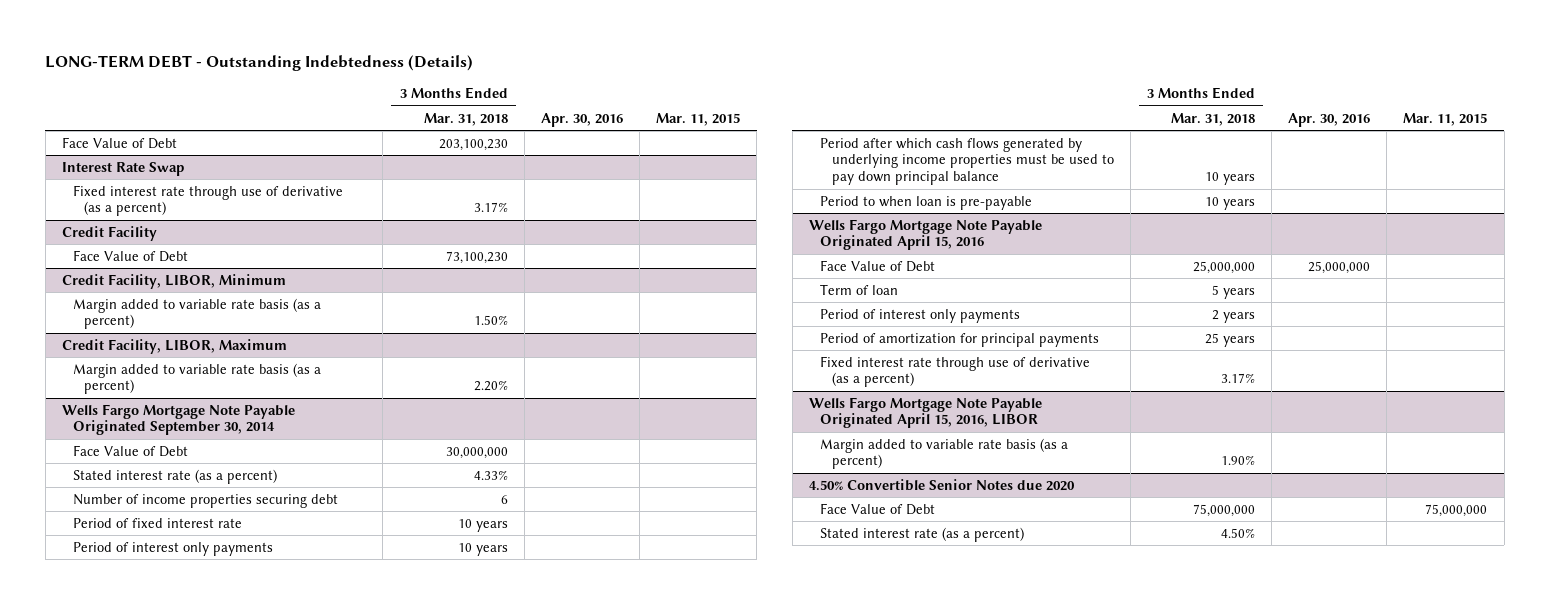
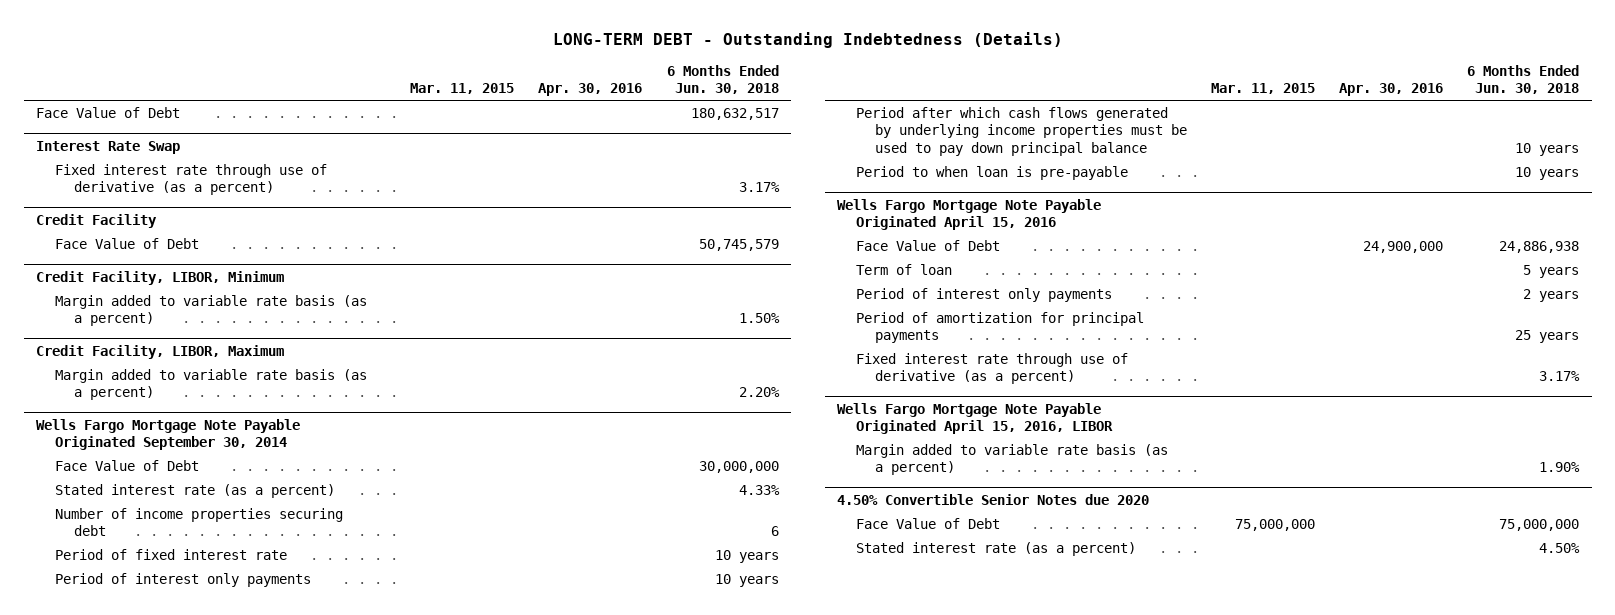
- | 3 Months Ended Mar. 31, 2018 | Apr. 30, 2016 | Mar. 11, 2015
+ | Mar. 11, 2015 | Apr. 30, 2016 | 6 Months Ended Jun. 30, 2018
@ Wells Fargo Mortgage Note Payable Originated April 15, 2016
- Face Value of Debt | 25,000,000 | 25,000,000 |
+ Face Value of Debt | | 24,900,000 | 24,886,938

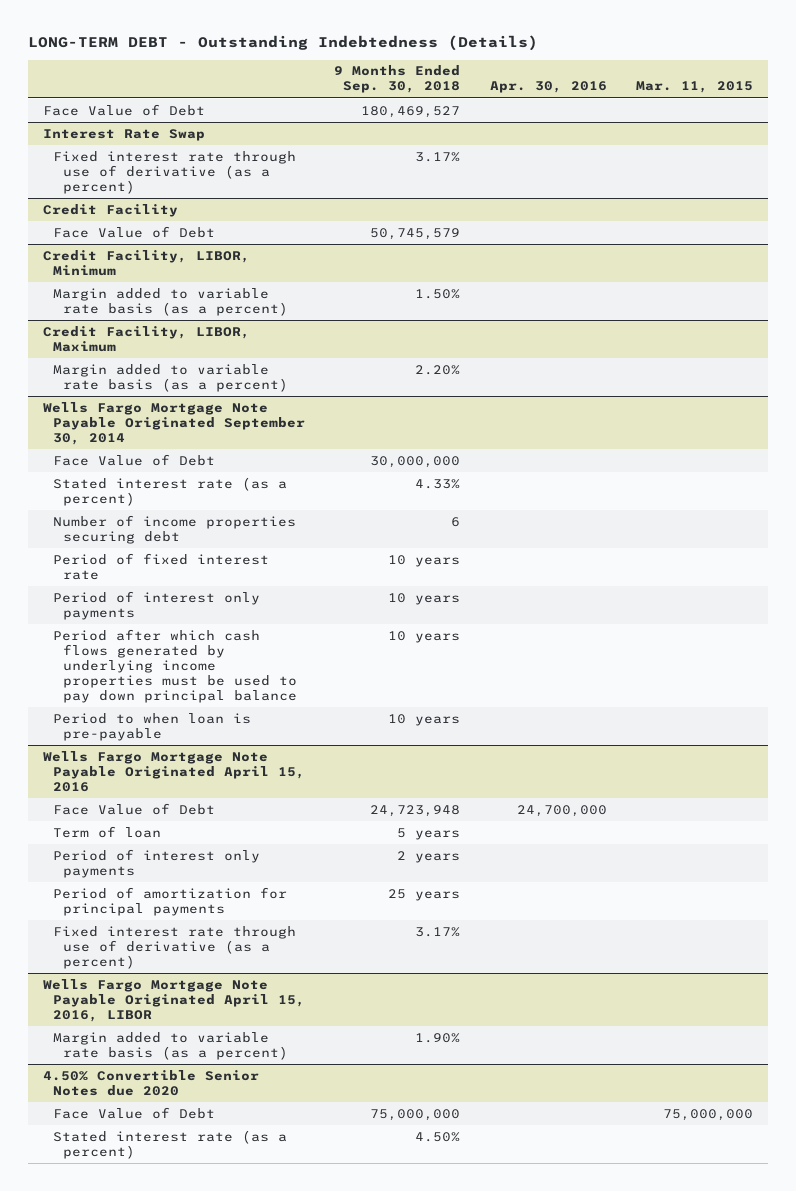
- | Mar. 11, 2015 | Apr. 30, 2016 | 6 Months Ended Jun. 30, 2018
+ | 9 Months Ended Sep. 30, 2018 | Apr. 30, 2016 | Mar. 11, 2015
@ Wells Fargo Mortgage Note Payable Originated April 15, 2016
- Face Value of Debt | | 24,900,000 | 24,886,938
+ Face Value of Debt | 24,723,948 | 24,700,000 |

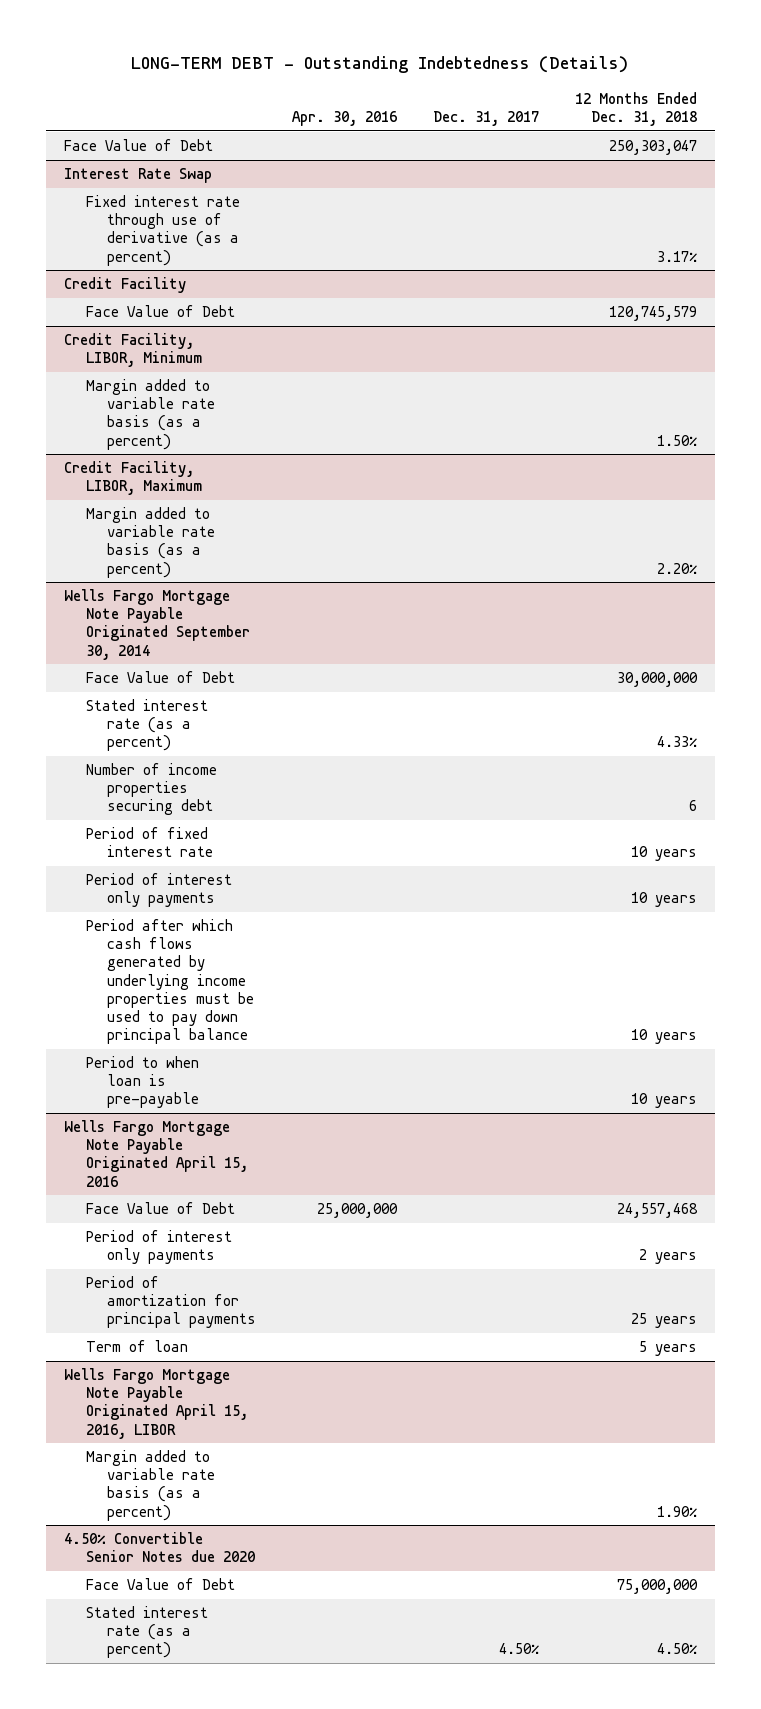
- | 9 Months Ended Sep. 30, 2018 | Apr. 30, 2016 | Mar. 11, 2015
+ | Apr. 30, 2016 | Dec. 31, 2017 | 12 Months Ended Dec. 31, 2018
@ Wells Fargo Mortgage Note Payable Originated April 15, 2016
- Face Value of Debt | 24,723,948 | 24,700,000 |
+ Face Value of Debt | 25,000,000 | | 24,557,468
- Fixed interest rate through use of derivative (as a percent) | 3.17% | |
moved down: Term of loan | | | 5 years

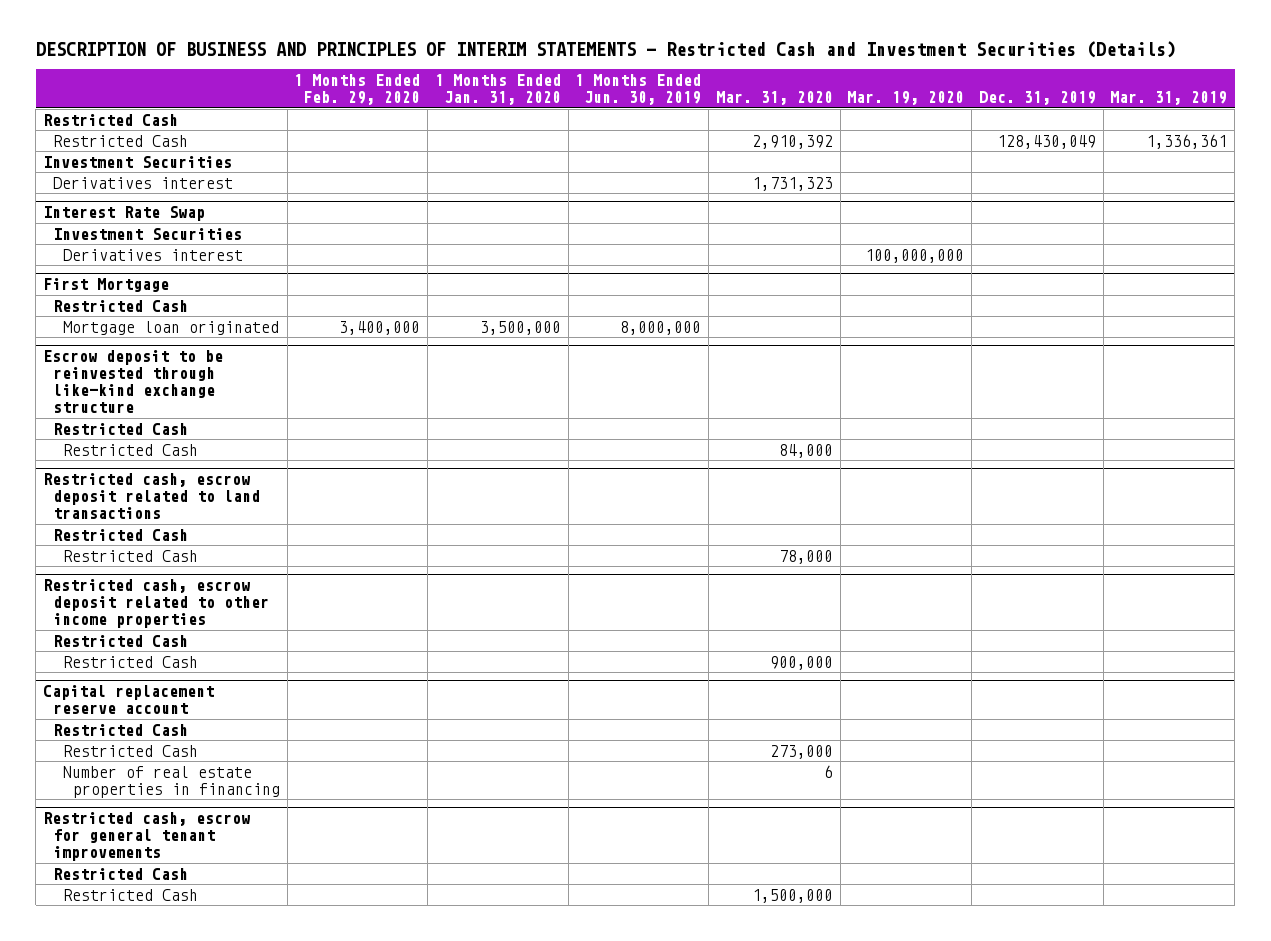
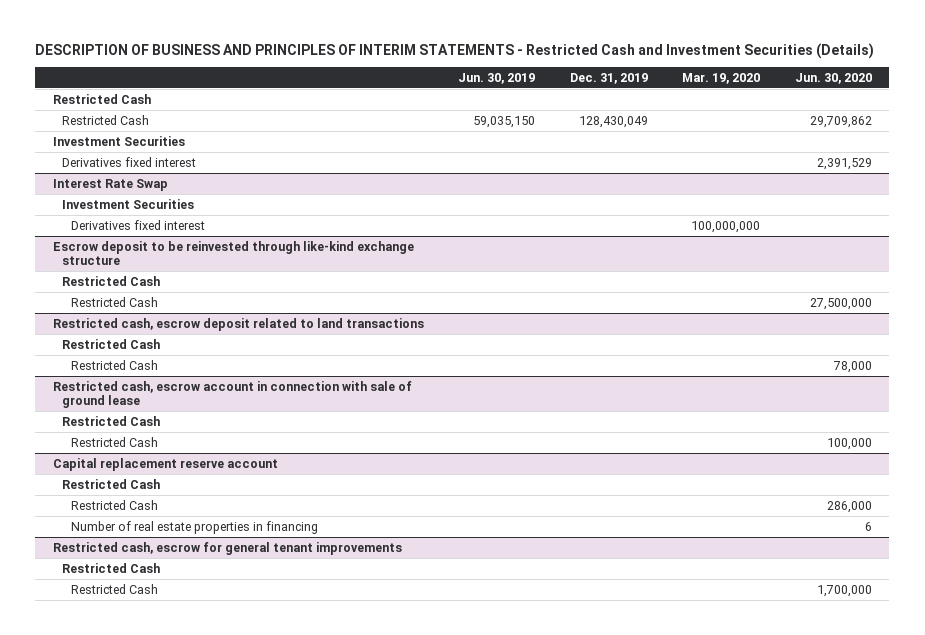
- | 1 Months Ended Feb. 29, 2020 | 1 Months Ended Jan. 31, 2020 | 1 Months Ended Jun. 30, 2019 | Mar. 31, 2020 | Mar. 19, 2020 | Dec. 31, 2019 | Mar. 31, 2019
+ | Jun. 30, 2019 | Dec. 31, 2019 | Mar. 19, 2020 | Jun. 30, 2020
- Derivatives interest | | | | 1,731,323 | | |
+ Derivatives fixed interest | | | | 2,391,529
@ Interest Rate Swap
- Derivatives interest | | | | | 100,000,000 | |
- First Mortgage
- Restricted Cash
- Mortgage loan originated | 3,400,000 | 3,500,000 | 8,000,000 | | | |
@ Interest Rate Swap
+ Derivatives fixed interest | | | 100,000,000 |
- Restricted cash, escrow deposit related to other income properties
- Restricted Cash
- Restricted Cash | | | | 900,000 | | |
+ Restricted cash, escrow account in connection with sale of ground lease
+ Restricted Cash
+ Restricted Cash | | | | 100,000

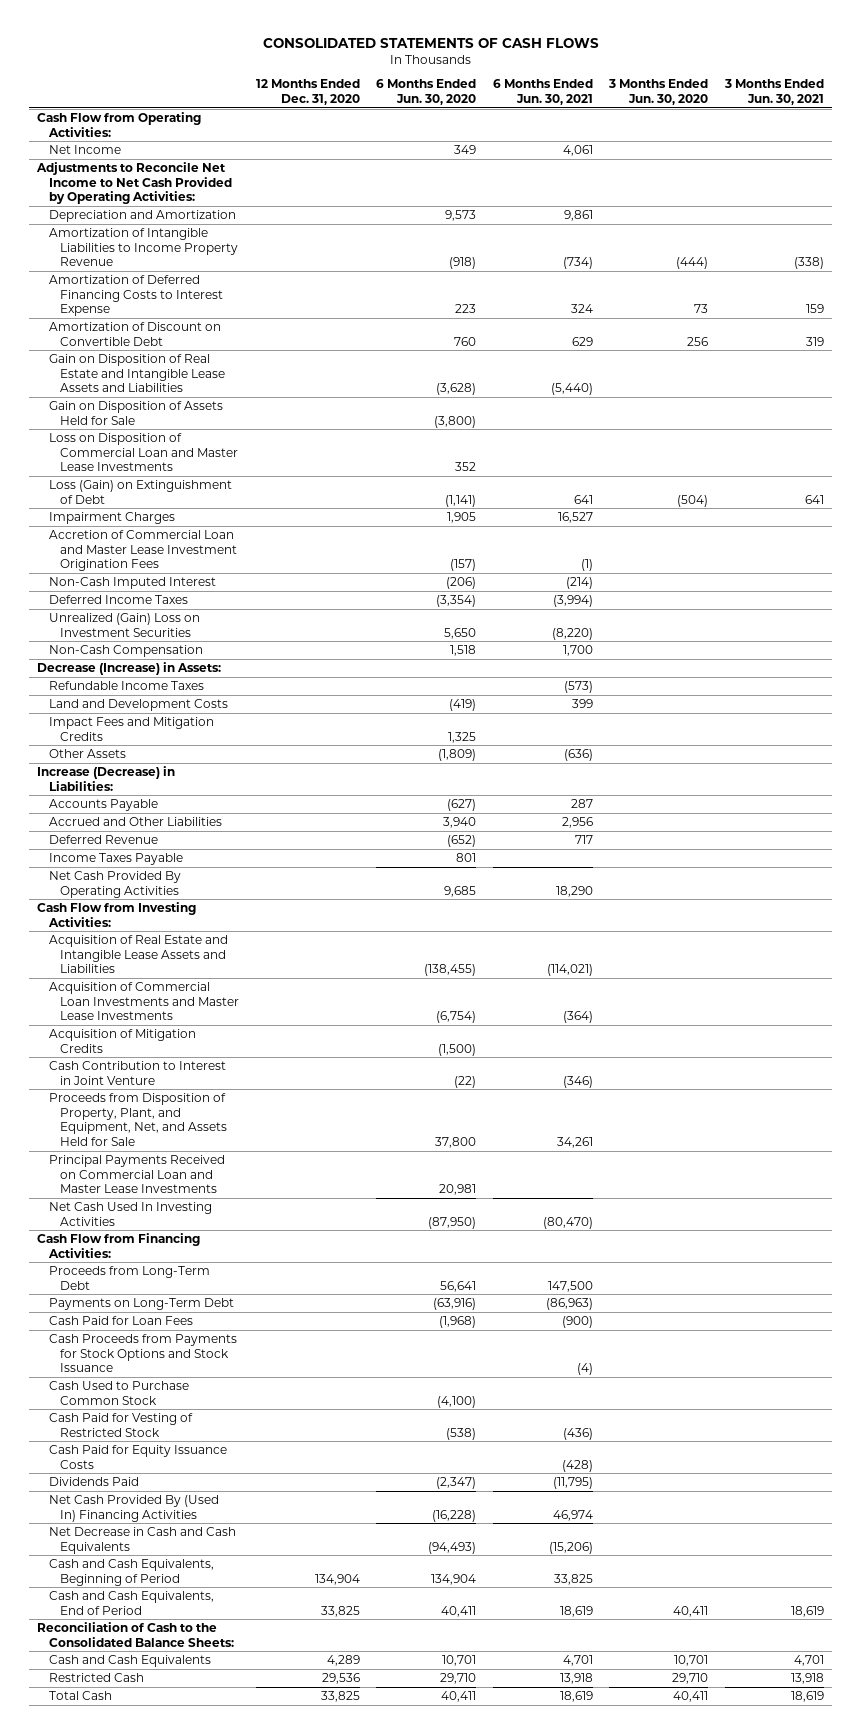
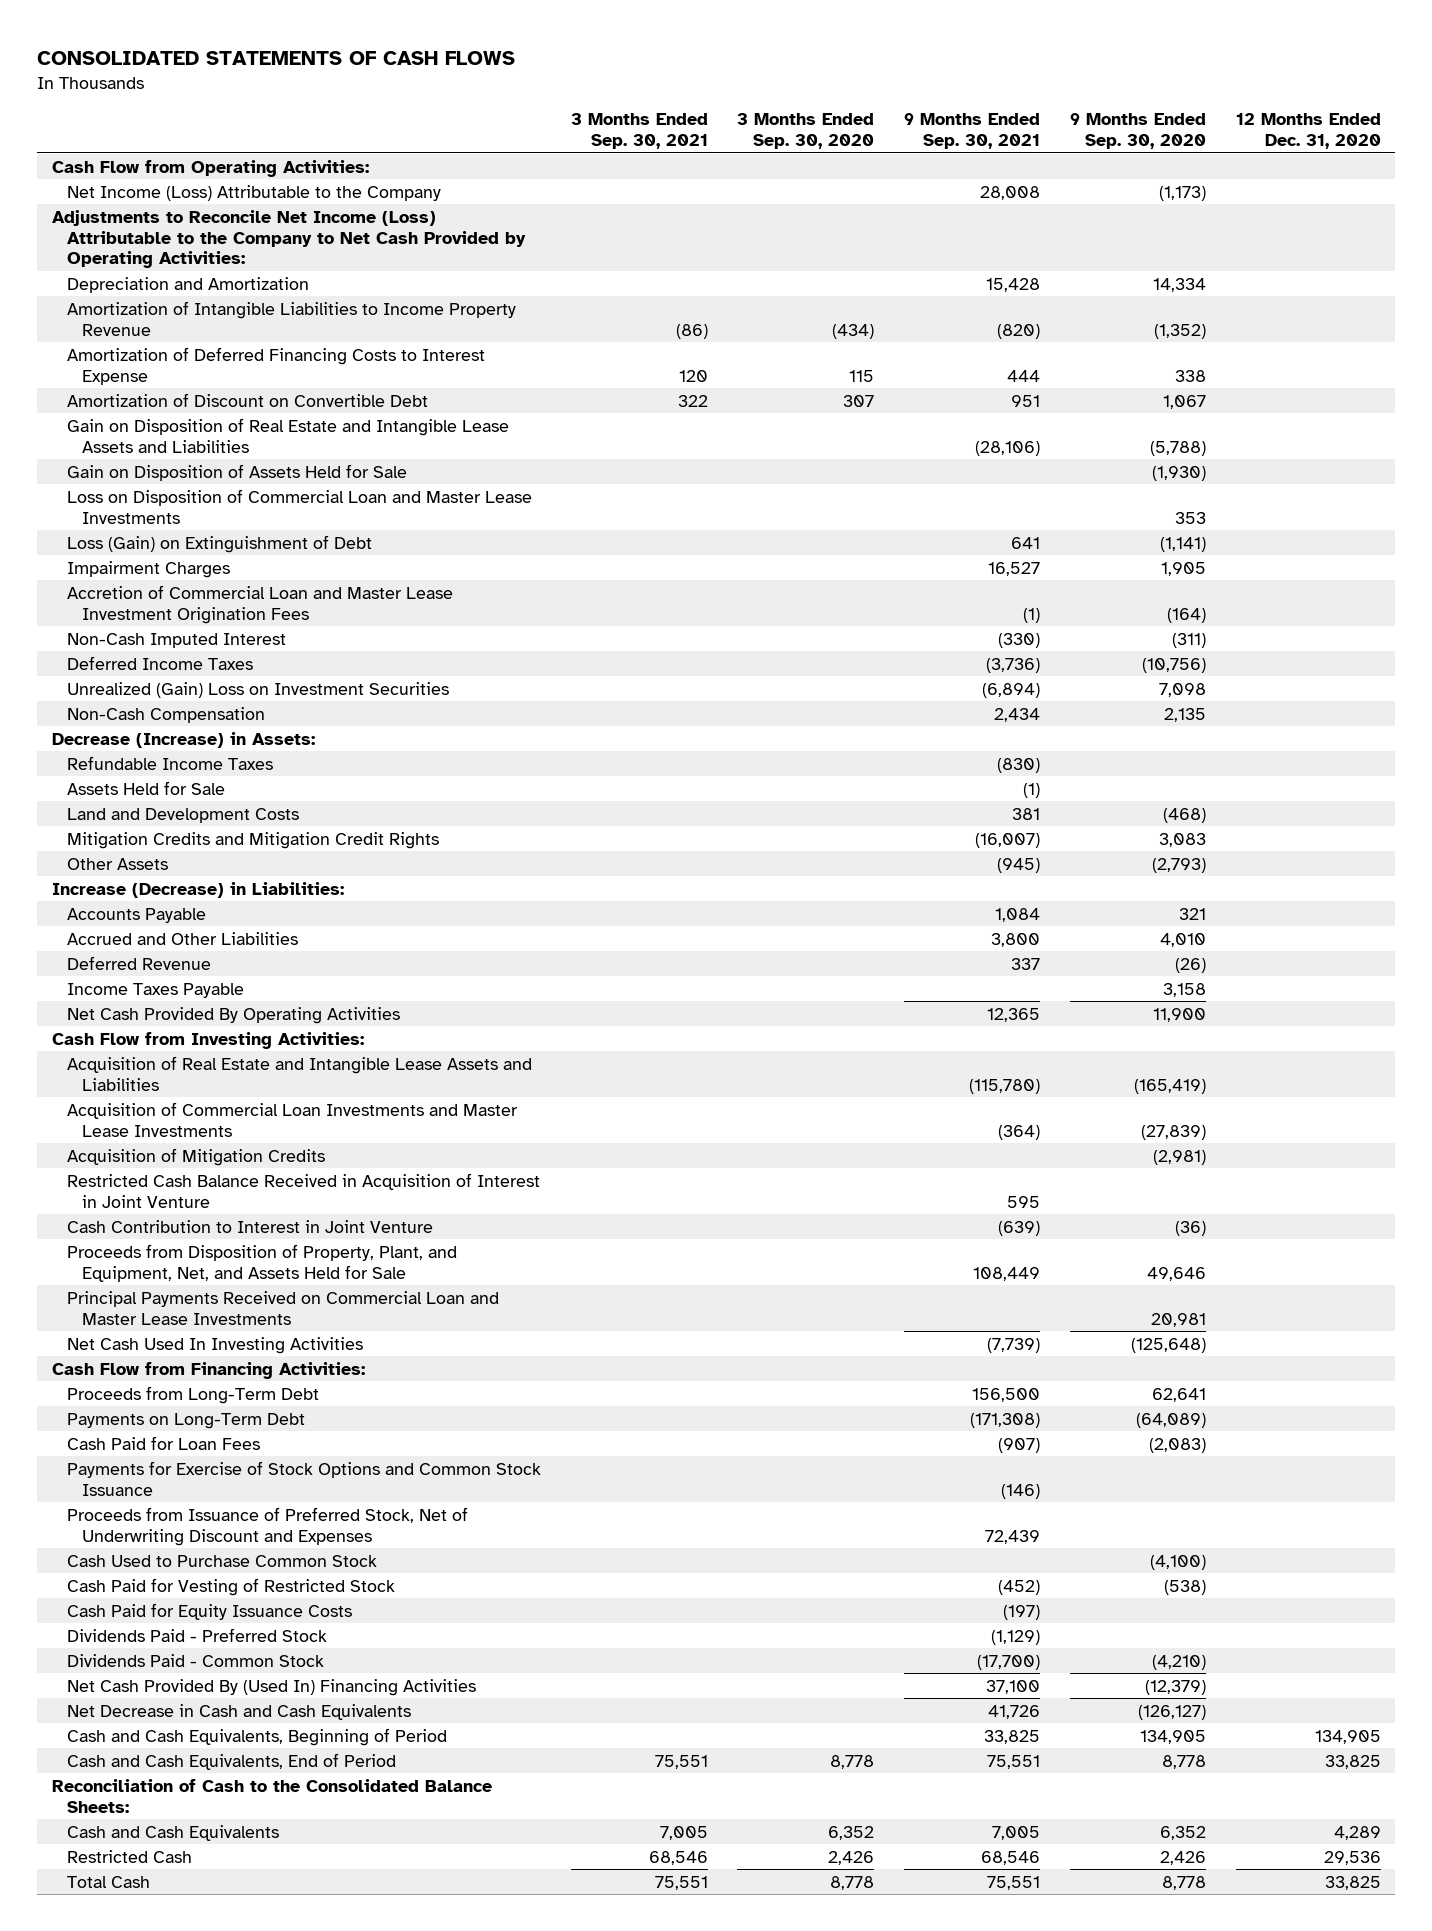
- | 12 Months Ended Dec. 31, 2020 | 6 Months Ended Jun. 30, 2020 | 6 Months Ended Jun. 30, 2021 | 3 Months Ended Jun. 30, 2020 | 3 Months Ended Jun. 30, 2021
+ | 3 Months Ended Sep. 30, 2021 | 3 Months Ended Sep. 30, 2020 | 9 Months Ended Sep. 30, 2021 | 9 Months Ended Sep. 30, 2020 | 12 Months Ended Dec. 31, 2020
- Net Income | | 349 | 4,061 | |
- Adjustments to Reconcile Net Income to Net Cash Provided by Operating Activities:
+ Net Income (Loss) Attributable to the Company | | | 28,008 | (1,173) |
+ Adjustments to Reconcile Net Income (Loss) Attributable to the Company to Net Cash Provided by Operating Activities:
+ Assets Held for Sale | | | (1) | |
- Impact Fees and Mitigation Credits | | 1,325 | | |
+ Mitigation Credits and Mitigation Credit Rights | | | (16,007) | 3,083 |
+ Restricted Cash Balance Received in Acquisition of Interest in Joint Venture | | | 595 | |
- Cash Proceeds from Payments for Stock Options and Stock Issuance | | | (4) | |
+ Payments for Exercise of Stock Options and Common Stock Issuance | | | (146) | |
+ Proceeds from Issuance of Preferred Stock, Net of Underwriting Discount and Expenses | | | 72,439 | |
- Dividends Paid | | (2,347) | (11,795) | |
+ Dividends Paid - Preferred Stock | | | (1,129) | |
+ Dividends Paid - Common Stock | | | (17,700) | (4,210) |
- Cash and Cash Equivalents, Beginning of Period | 134,904 | 134,904 | 33,825 | |
+ Cash and Cash Equivalents, Beginning of Period | | | 33,825 | 134,905 | 134,905

